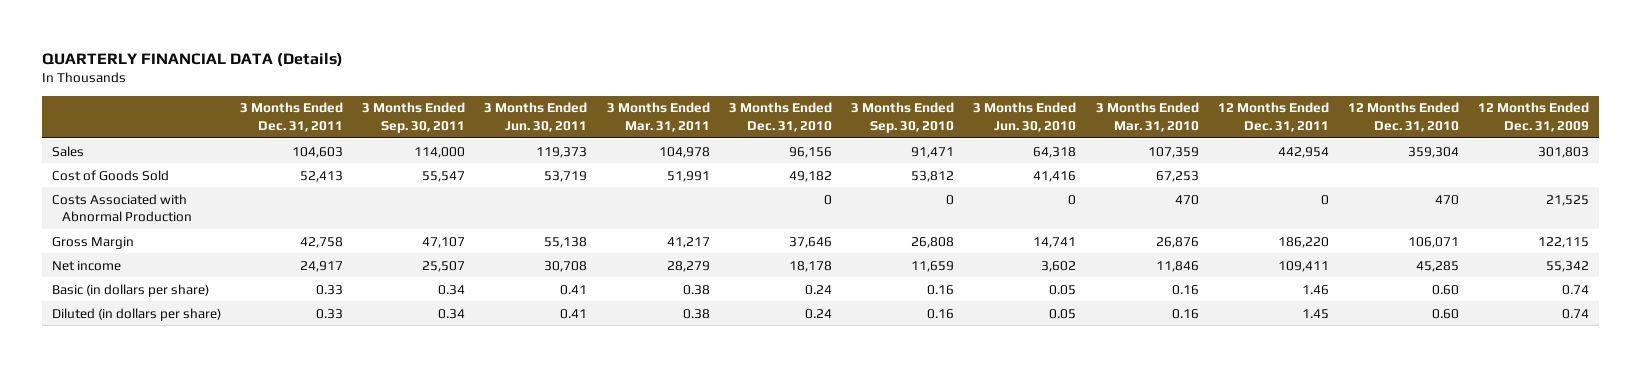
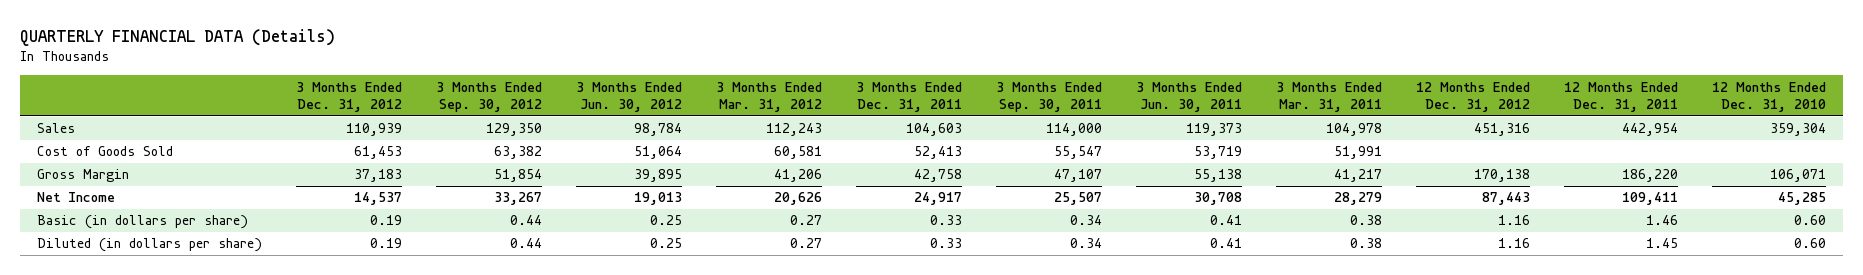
- | 3 Months Ended Dec. 31, 2011 | 3 Months Ended Sep. 30, 2011 | 3 Months Ended Jun. 30, 2011 | 3 Months Ended Mar. 31, 2011 | 3 Months Ended Dec. 31, 2010 | 3 Months Ended Sep. 30, 2010 | 3 Months Ended Jun. 30, 2010 | 3 Months Ended Mar. 31, 2010 | 12 Months Ended Dec. 31, 2011 | 12 Months Ended Dec. 31, 2010 | 12 Months Ended Dec. 31, 2009
+ | 3 Months Ended Dec. 31, 2012 | 3 Months Ended Sep. 30, 2012 | 3 Months Ended Jun. 30, 2012 | 3 Months Ended Mar. 31, 2012 | 3 Months Ended Dec. 31, 2011 | 3 Months Ended Sep. 30, 2011 | 3 Months Ended Jun. 30, 2011 | 3 Months Ended Mar. 31, 2011 | 12 Months Ended Dec. 31, 2012 | 12 Months Ended Dec. 31, 2011 | 12 Months Ended Dec. 31, 2010
- Costs Associated with Abnormal Production | | | | | 0 | 0 | 0 | 470 | 0 | 470 | 21,525
- Net income | 24,917 | 25,507 | 30,708 | 28,279 | 18,178 | 11,659 | 3,602 | 11,846 | 109,411 | 45,285 | 55,342
+ Net Income | 14,537 | 33,267 | 19,013 | 20,626 | 24,917 | 25,507 | 30,708 | 28,279 | 87,443 | 109,411 | 45,285

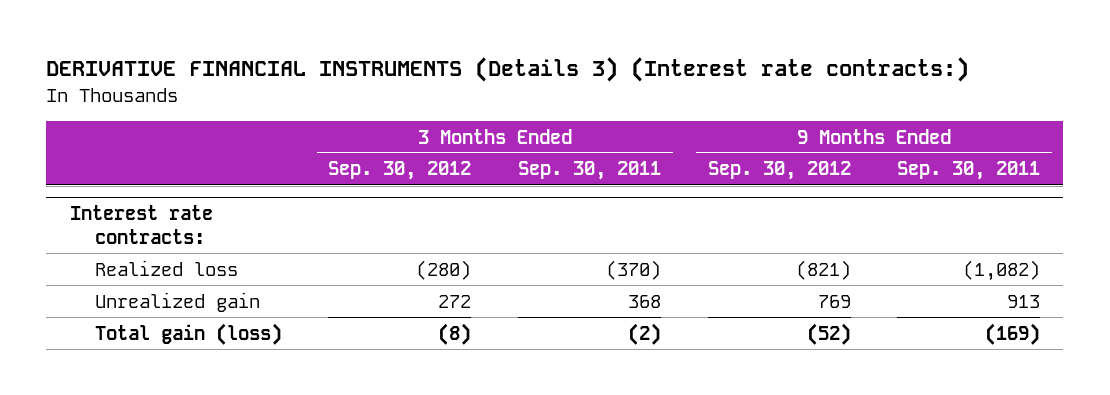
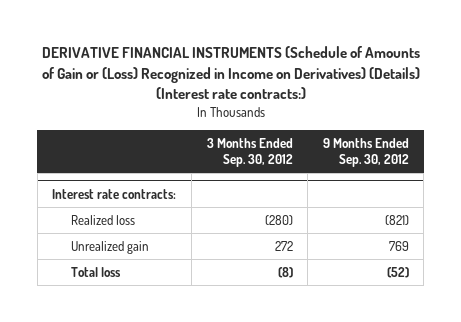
- DERIVATIVE FINANCIAL INSTRUMENTS (Details 3) (Interest rate contracts:)
+ DERIVATIVE FINANCIAL INSTRUMENTS (Schedule of Amounts of Gain or (Loss) Recognized in Income on Derivatives) (Details) (Interest rate contracts:)
- | 3 Months Ended Sep. 30, 2012 | 3 Months Ended Sep. 30, 2011 | 9 Months Ended Sep. 30, 2012 | 9 Months Ended Sep. 30, 2011
+ | 3 Months Ended Sep. 30, 2012 | 9 Months Ended Sep. 30, 2012
@ Interest rate contracts:
- Total gain (loss) | (8) | (2) | (52) | (169)
+ Total loss | (8) | (52)

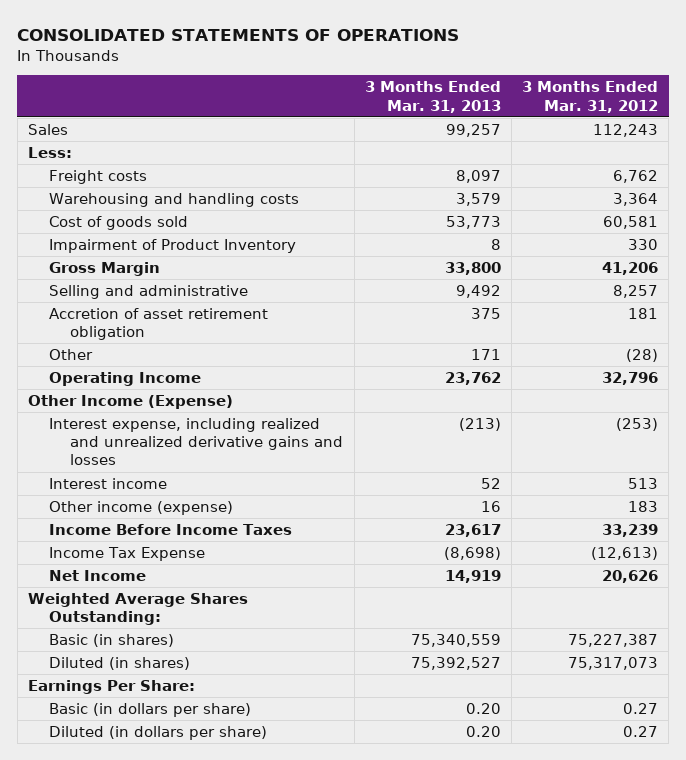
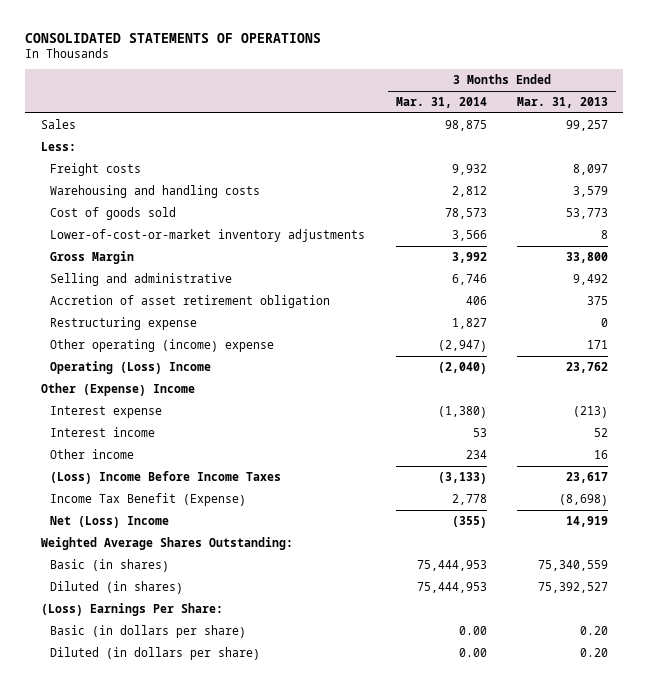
- | 3 Months Ended Mar. 31, 2013 | 3 Months Ended Mar. 31, 2012
+ | 3 Months Ended Mar. 31, 2014 | 3 Months Ended Mar. 31, 2013
- Impairment of Product Inventory | 8 | 330
+ Lower-of-cost-or-market inventory adjustments | 3,566 | 8
- Other | 171 | (28)
- Operating Income | 23,762 | 32,796
- Other Income (Expense)
- Interest expense, including realized and unrealized derivative gains and losses | (213) | (253)
+ Restructuring expense | 1,827 | 0
+ Other operating (income) expense | (2,947) | 171
+ Operating (Loss) Income | (2,040) | 23,762
+ Other (Expense) Income
+ Interest expense | (1,380) | (213)
- Other income (expense) | 16 | 183
- Income Before Income Taxes | 23,617 | 33,239
- Income Tax Expense | (8,698) | (12,613)
- Net Income | 14,919 | 20,626
+ Other income | 234 | 16
+ (Loss) Income Before Income Taxes | (3,133) | 23,617
+ Income Tax Benefit (Expense) | 2,778 | (8,698)
+ Net (Loss) Income | (355) | 14,919
- Earnings Per Share:
+ (Loss) Earnings Per Share:

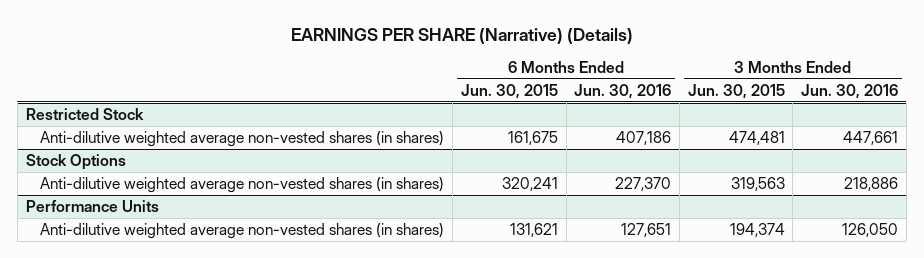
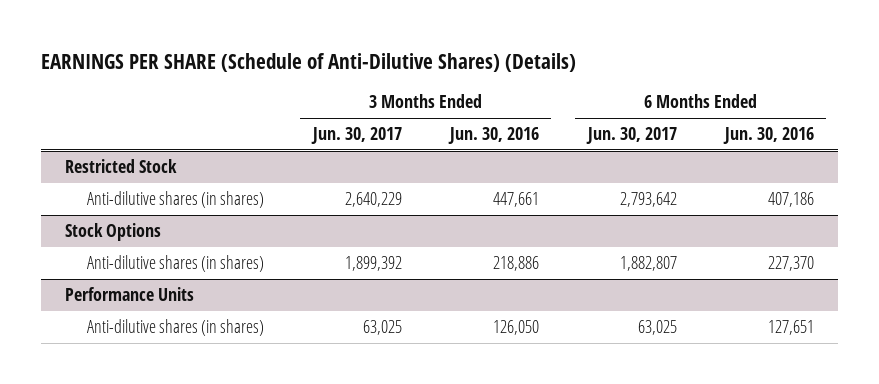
- EARNINGS PER SHARE (Narrative) (Details)
+ EARNINGS PER SHARE (Schedule of Anti-Dilutive Shares) (Details)
- | 6 Months Ended Jun. 30, 2015 | 6 Months Ended Jun. 30, 2016 | 3 Months Ended Jun. 30, 2015 | 3 Months Ended Jun. 30, 2016
+ | 3 Months Ended Jun. 30, 2017 | 3 Months Ended Jun. 30, 2016 | 6 Months Ended Jun. 30, 2017 | 6 Months Ended Jun. 30, 2016
@ Restricted Stock
- Anti-dilutive weighted average non-vested shares (in shares) | 161,675 | 407,186 | 474,481 | 447,661
+ Anti-dilutive shares (in shares) | 2,640,229 | 447,661 | 2,793,642 | 407,186
@ Stock Options
- Anti-dilutive weighted average non-vested shares (in shares) | 320,241 | 227,370 | 319,563 | 218,886
+ Anti-dilutive shares (in shares) | 1,899,392 | 218,886 | 1,882,807 | 227,370
@ Performance Units
- Anti-dilutive weighted average non-vested shares (in shares) | 131,621 | 127,651 | 194,374 | 126,050
+ Anti-dilutive shares (in shares) | 63,025 | 126,050 | 63,025 | 127,651

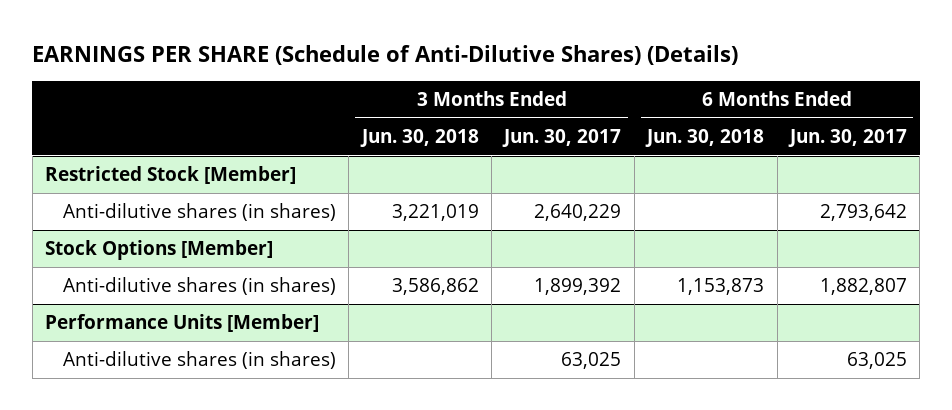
- | 3 Months Ended Jun. 30, 2017 | 3 Months Ended Jun. 30, 2016 | 6 Months Ended Jun. 30, 2017 | 6 Months Ended Jun. 30, 2016
+ | 3 Months Ended Jun. 30, 2018 | 3 Months Ended Jun. 30, 2017 | 6 Months Ended Jun. 30, 2018 | 6 Months Ended Jun. 30, 2017
- Restricted Stock
+ Restricted Stock [Member]
- Stock Options
+ Stock Options [Member]
- Performance Units
+ Performance Units [Member]

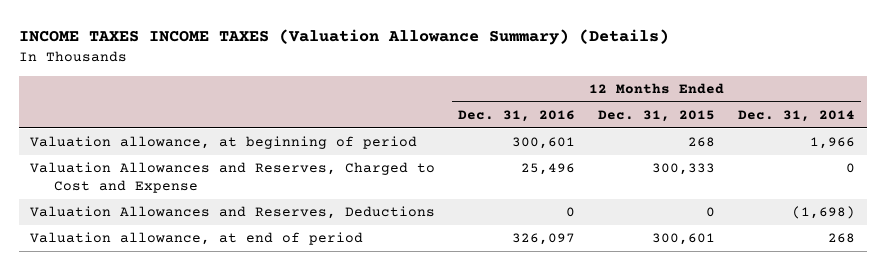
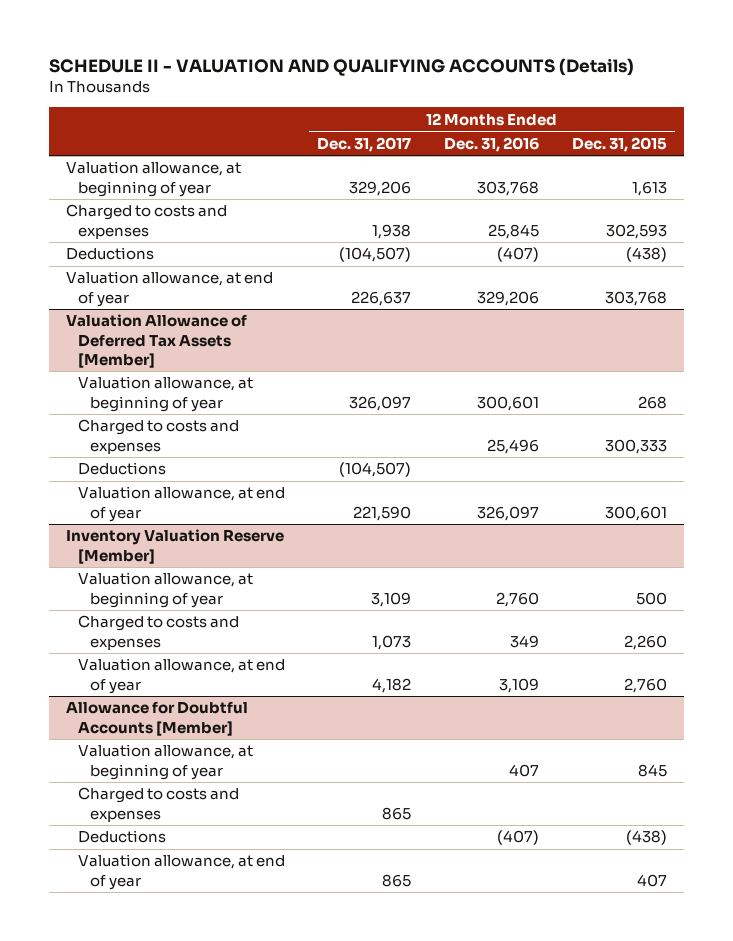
- INCOME TAXES INCOME TAXES (Valuation Allowance Summary) (Details)
+ SCHEDULE II - VALUATION AND QUALIFYING ACCOUNTS (Details)
- | 12 Months Ended Dec. 31, 2016 | 12 Months Ended Dec. 31, 2015 | 12 Months Ended Dec. 31, 2014
+ | 12 Months Ended Dec. 31, 2017 | 12 Months Ended Dec. 31, 2016 | 12 Months Ended Dec. 31, 2015
- Valuation allowance, at beginning of period | 300,601 | 268 | 1,966
- Valuation Allowances and Reserves, Charged to Cost and Expense | 25,496 | 300,333 | 0
- Valuation Allowances and Reserves, Deductions | 0 | 0 | (1,698)
- Valuation allowance, at end of period | 326,097 | 300,601 | 268
+ Valuation allowance, at beginning of year | 329,206 | 303,768 | 1,613
+ Charged to costs and expenses | 1,938 | 25,845 | 302,593
+ Deductions | (104,507) | (407) | (438)
+ Valuation allowance, at end of year | 226,637 | 329,206 | 303,768
+ Valuation Allowance of Deferred Tax Assets [Member]
+ Valuation allowance, at beginning of year | 326,097 | 300,601 | 268
+ Charged to costs and expenses | | 25,496 | 300,333
+ Deductions | (104,507) | |
+ Valuation allowance, at end of year | 221,590 | 326,097 | 300,601
+ Inventory Valuation Reserve [Member]
+ Valuation allowance, at beginning of year | 3,109 | 2,760 | 500
+ Charged to costs and expenses | 1,073 | 349 | 2,260
+ Valuation allowance, at end of year | 4,182 | 3,109 | 2,760
+ Allowance for Doubtful Accounts [Member]
+ Valuation allowance, at beginning of year | | 407 | 845
+ Charged to costs and expenses | 865 | |
+ Deductions | | (407) | (438)
+ Valuation allowance, at end of year | 865 | | 407

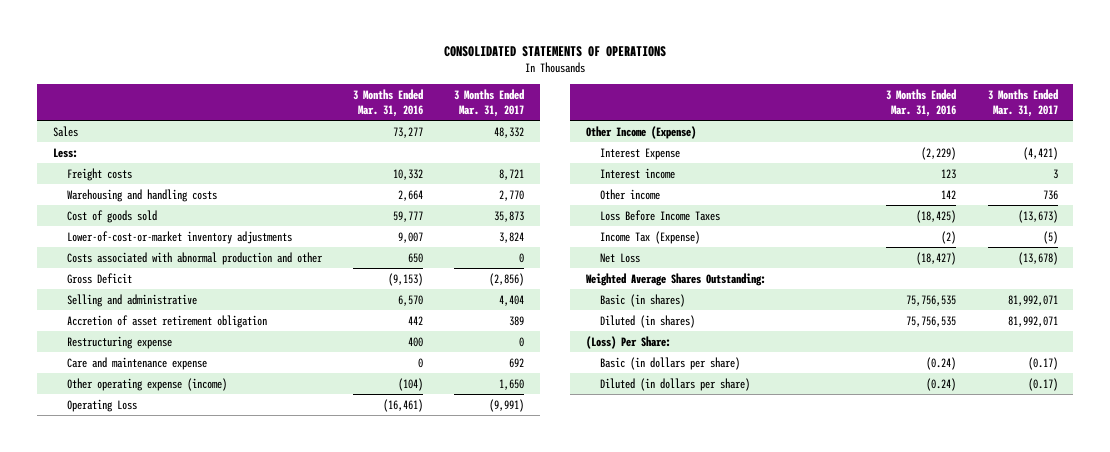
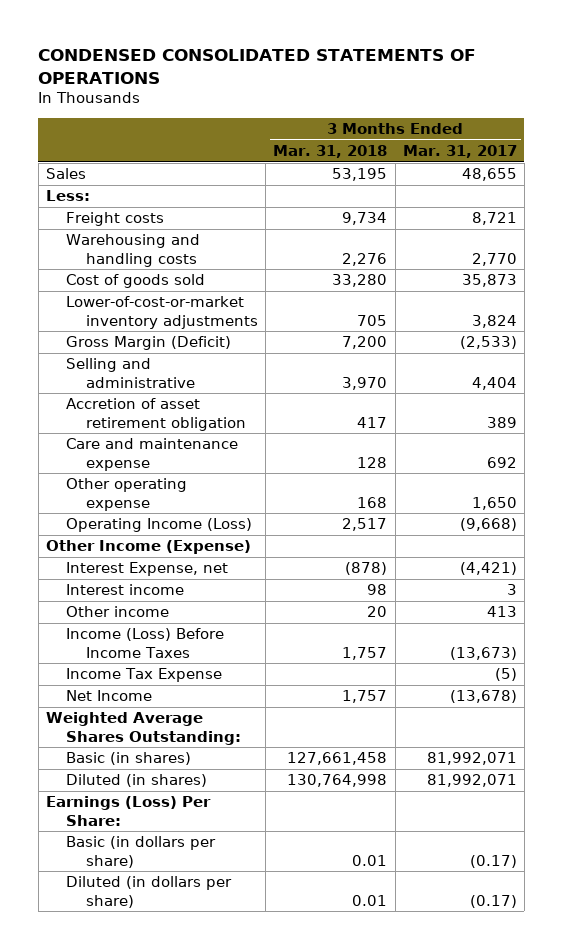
- CONSOLIDATED STATEMENTS OF OPERATIONS
+ CONDENSED CONSOLIDATED STATEMENTS OF OPERATIONS
- | 3 Months Ended Mar. 31, 2016 | 3 Months Ended Mar. 31, 2017
+ | 3 Months Ended Mar. 31, 2018 | 3 Months Ended Mar. 31, 2017
- Sales | 73,277 | 48,332
+ Sales | 53,195 | 48,655
- Costs associated with abnormal production and other | 650 | 0
- Gross Deficit | (9,153) | (2,856)
+ Gross Margin (Deficit) | 7,200 | (2,533)
- Restructuring expense | 400 | 0
- Other operating expense (income) | (104) | 1,650
- Operating Loss | (16,461) | (9,991)
+ Other operating expense | 168 | 1,650
+ Operating Income (Loss) | 2,517 | (9,668)
- Interest Expense | (2,229) | (4,421)
+ Interest Expense, net | (878) | (4,421)
- Other income | 142 | 736
- Loss Before Income Taxes | (18,425) | (13,673)
- Income Tax (Expense) | (2) | (5)
- Net Loss | (18,427) | (13,678)
+ Other income | 20 | 413
+ Income (Loss) Before Income Taxes | 1,757 | (13,673)
+ Income Tax Expense | | (5)
+ Net Income | 1,757 | (13,678)
- (Loss) Per Share:
+ Earnings (Loss) Per Share:

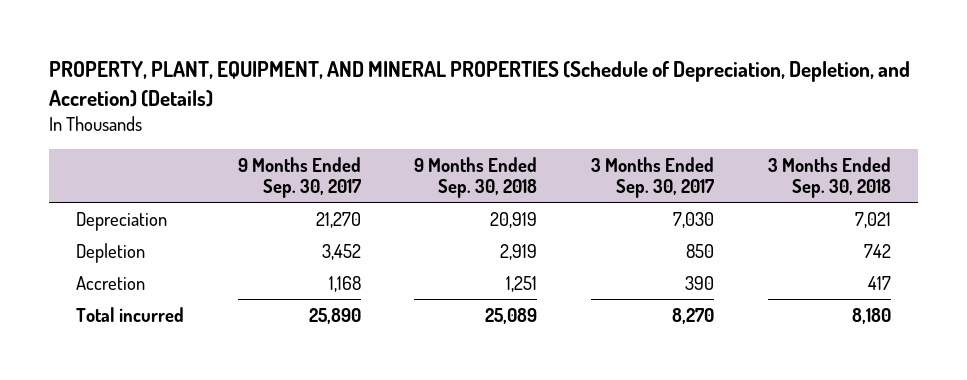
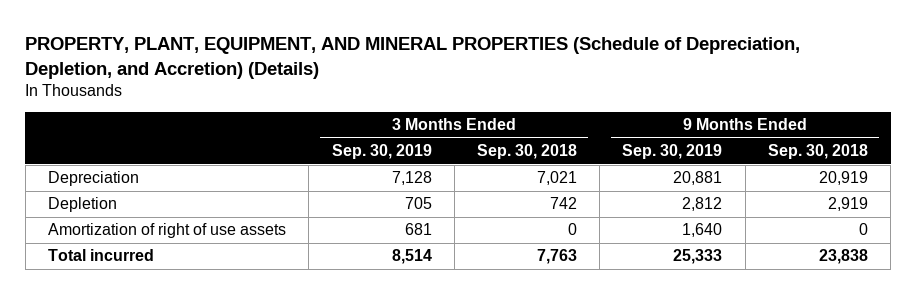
- | 9 Months Ended Sep. 30, 2017 | 9 Months Ended Sep. 30, 2018 | 3 Months Ended Sep. 30, 2017 | 3 Months Ended Sep. 30, 2018
+ | 3 Months Ended Sep. 30, 2019 | 3 Months Ended Sep. 30, 2018 | 9 Months Ended Sep. 30, 2019 | 9 Months Ended Sep. 30, 2018
- Accretion | 1,168 | 1,251 | 390 | 417
- Total incurred | 25,890 | 25,089 | 8,270 | 8,180
+ Amortization of right of use assets | 681 | 0 | 1,640 | 0
+ Total incurred | 8,514 | 7,763 | 25,333 | 23,838

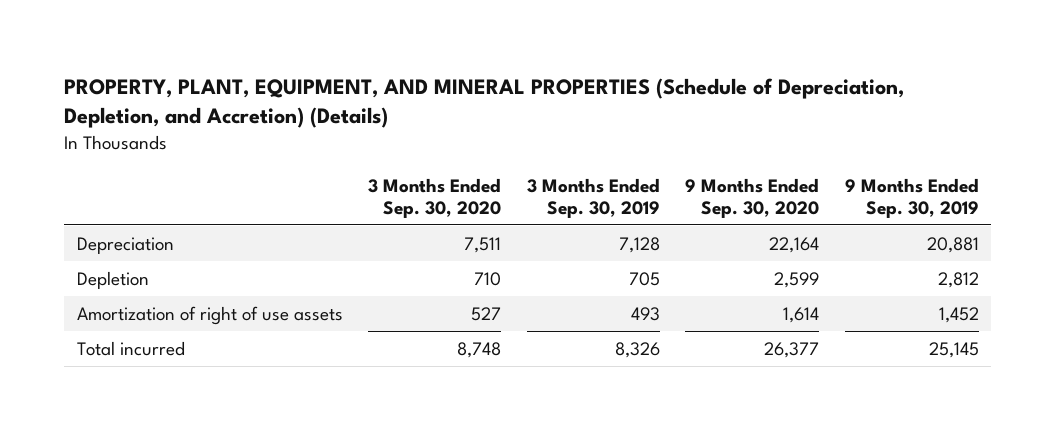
- | 3 Months Ended Sep. 30, 2019 | 3 Months Ended Sep. 30, 2018 | 9 Months Ended Sep. 30, 2019 | 9 Months Ended Sep. 30, 2018
+ | 3 Months Ended Sep. 30, 2020 | 3 Months Ended Sep. 30, 2019 | 9 Months Ended Sep. 30, 2020 | 9 Months Ended Sep. 30, 2019
- Amortization of right of use assets | 681 | 0 | 1,640 | 0
- Total incurred | 8,514 | 7,763 | 25,333 | 23,838
+ Amortization of right of use assets | 527 | 493 | 1,614 | 1,452
+ Total incurred | 8,748 | 8,326 | 26,377 | 25,145

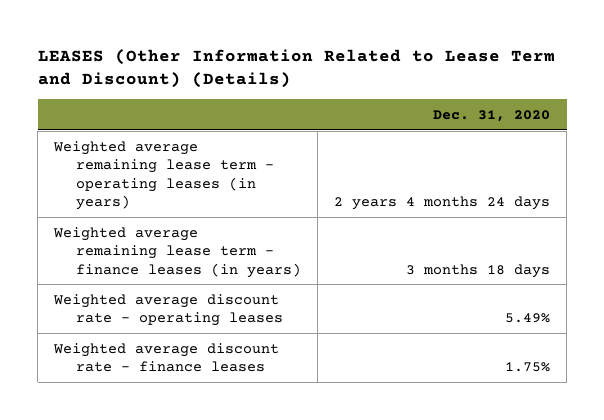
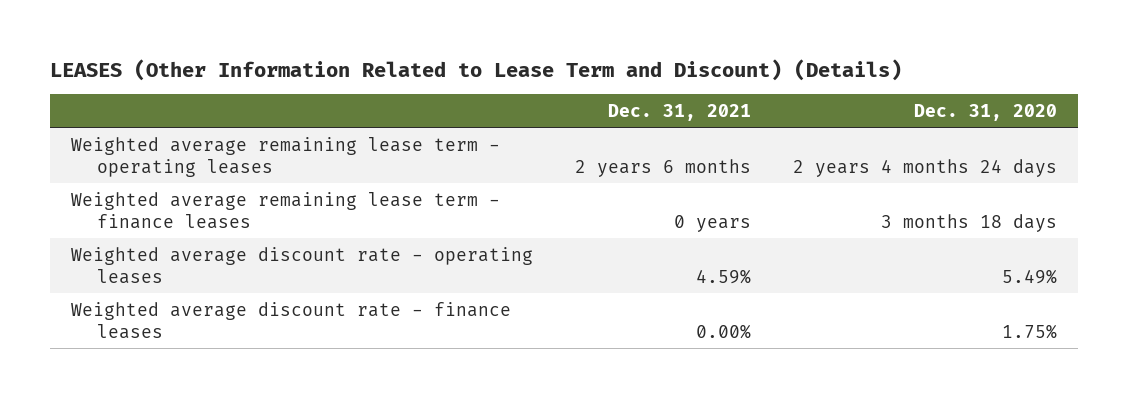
- | Dec. 31, 2020
+ | Dec. 31, 2021 | Dec. 31, 2020
- Weighted average remaining lease term - operating leases (in years) | 2 years 4 months 24 days
- Weighted average remaining lease term - finance leases (in years) | 3 months 18 days
+ Weighted average remaining lease term - operating leases | 2 years 6 months | 2 years 4 months 24 days
+ Weighted average remaining lease term - finance leases | 0 years | 3 months 18 days

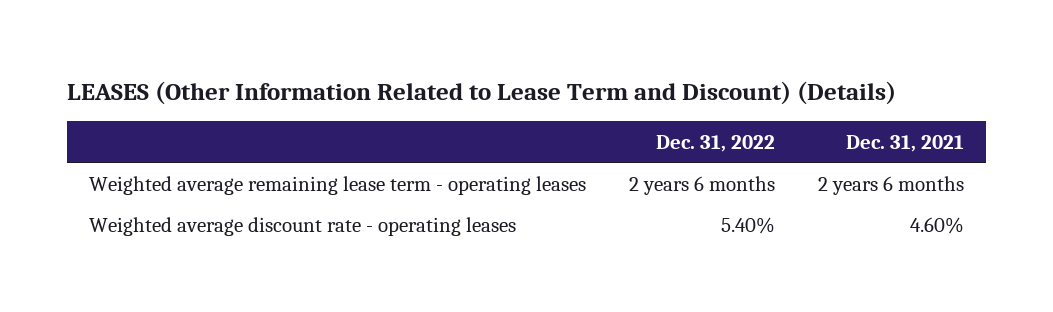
- | Dec. 31, 2021 | Dec. 31, 2020
+ | Dec. 31, 2022 | Dec. 31, 2021
- Weighted average remaining lease term - finance leases | 0 years | 3 months 18 days
- Weighted average discount rate - operating leases | 4.59% | 5.49%
- Weighted average discount rate - finance leases | 0.00% | 1.75%
+ Weighted average discount rate - operating leases | 5.40% | 4.60%

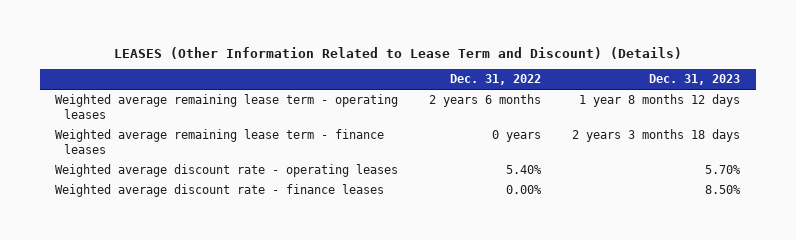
- | Dec. 31, 2022 | Dec. 31, 2021
+ | Dec. 31, 2022 | Dec. 31, 2023
+ Weighted average remaining lease term - finance leases | 0 years | 2 years 3 months 18 days
+ Weighted average discount rate - finance leases | 0.00% | 8.50%

